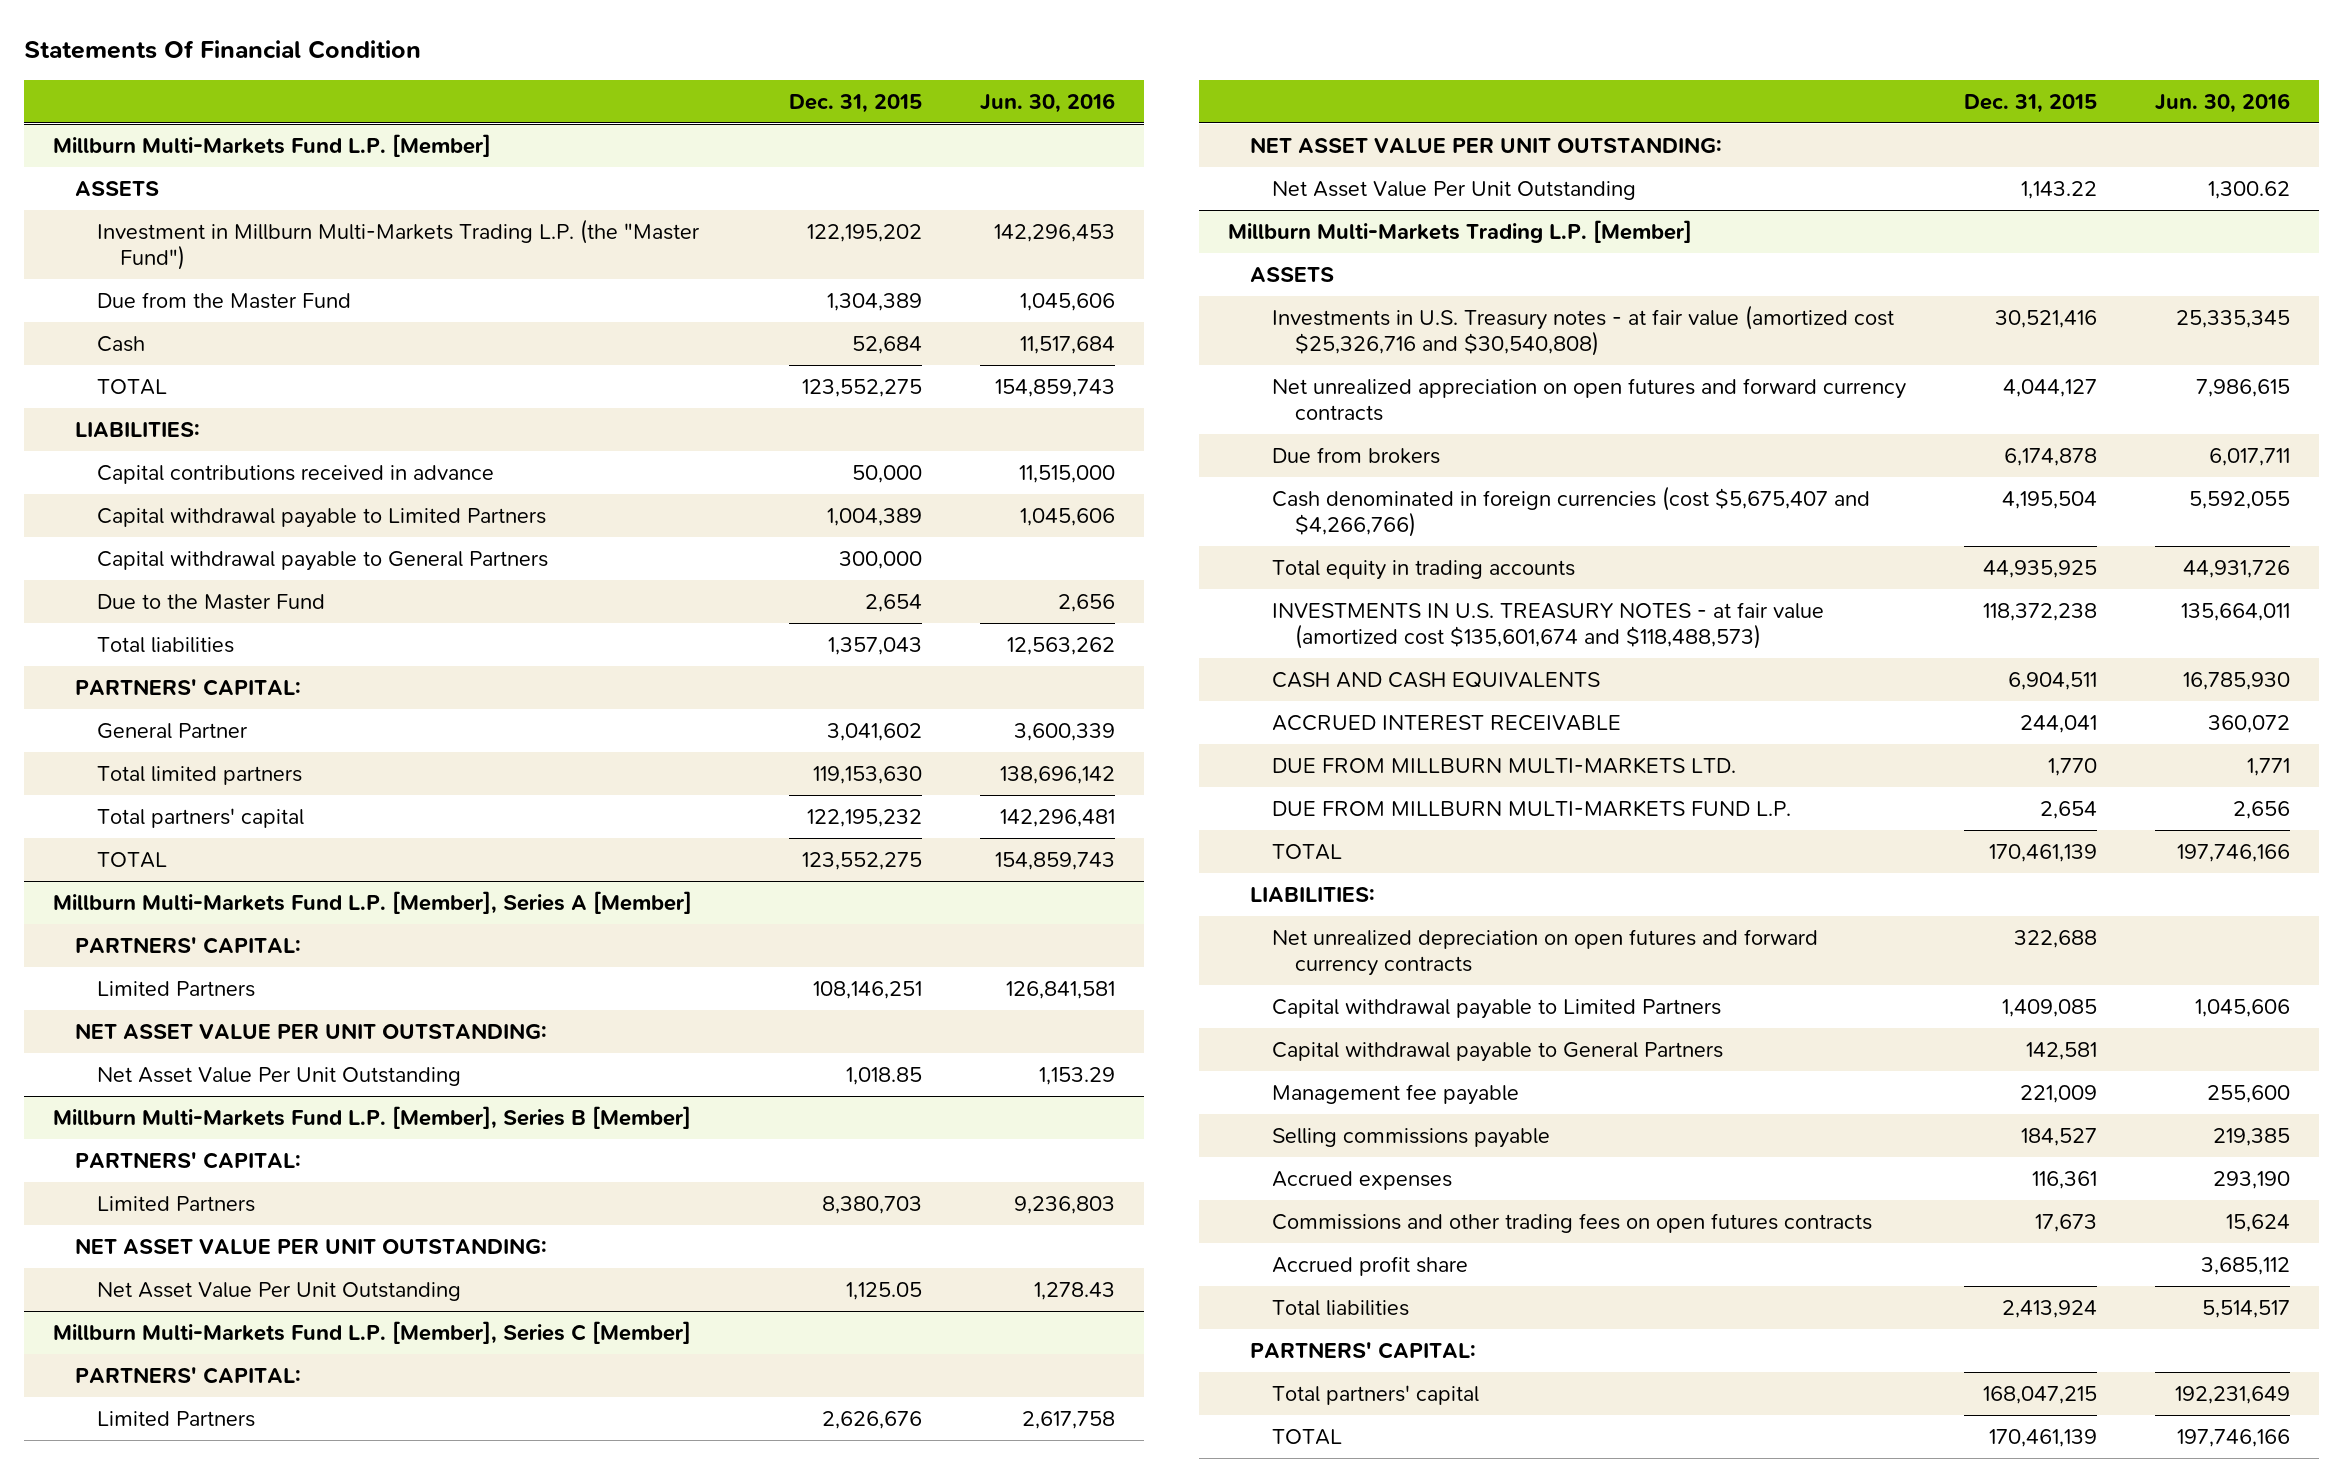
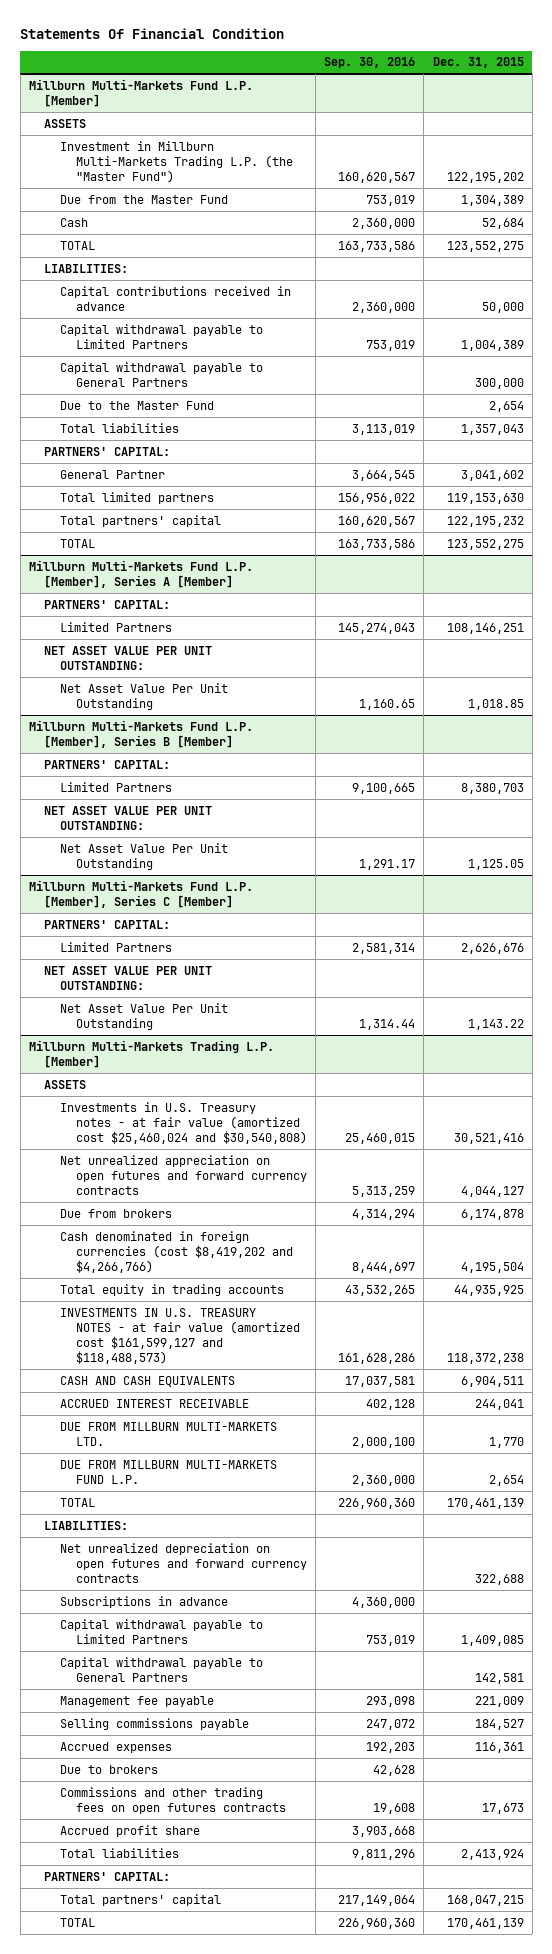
- | Dec. 31, 2015 | Jun. 30, 2016
+ | Sep. 30, 2016 | Dec. 31, 2015
@ Millburn Multi-Markets Trading L.P. [Member]
- Investments in U.S. Treasury notes - at fair value (amortized cost $25,326,716 and $30,540,808) | 30,521,416 | 25,335,345
+ Investments in U.S. Treasury notes - at fair value (amortized cost $25,460,024 and $30,540,808) | 25,460,015 | 30,521,416
- Cash denominated in foreign currencies (cost $5,675,407 and $4,266,766) | 4,195,504 | 5,592,055
+ Cash denominated in foreign currencies (cost $8,419,202 and $4,266,766) | 8,444,697 | 4,195,504
- INVESTMENTS IN U.S. TREASURY NOTES - at fair value (amortized cost $135,601,674 and $118,488,573) | 118,372,238 | 135,664,011
+ INVESTMENTS IN U.S. TREASURY NOTES - at fair value (amortized cost $161,599,127 and $118,488,573) | 161,628,286 | 118,372,238
+ Subscriptions in advance | 4,360,000 |
+ Due to brokers | 42,628 |

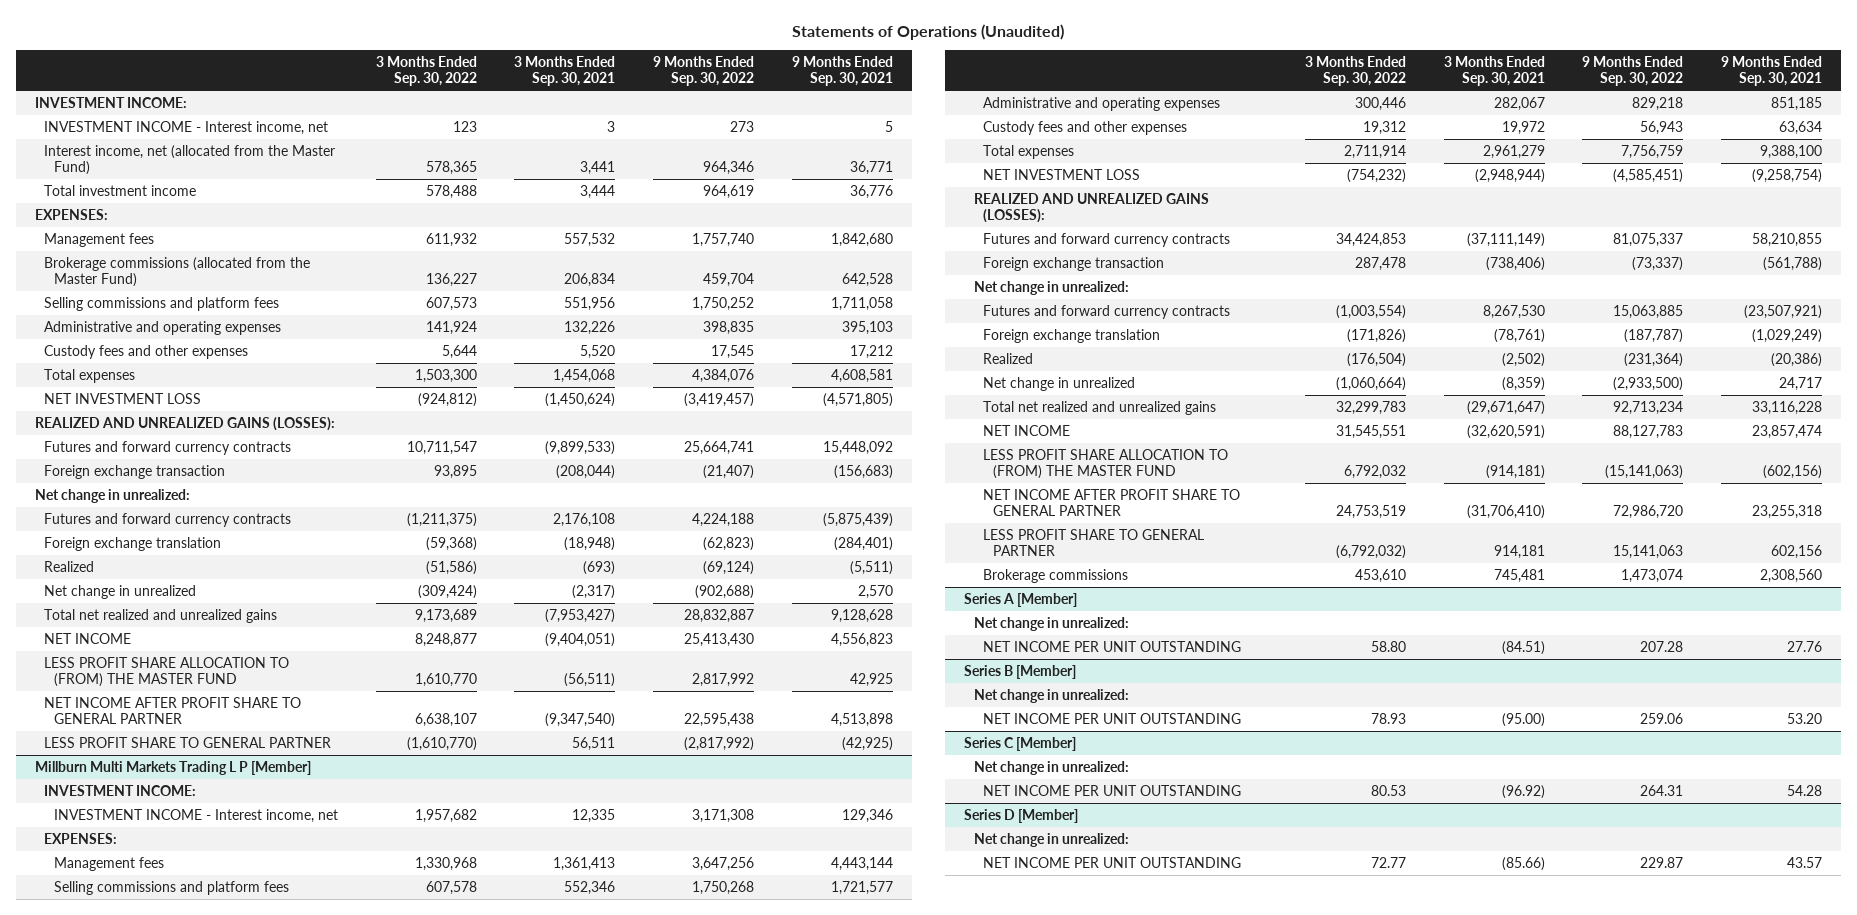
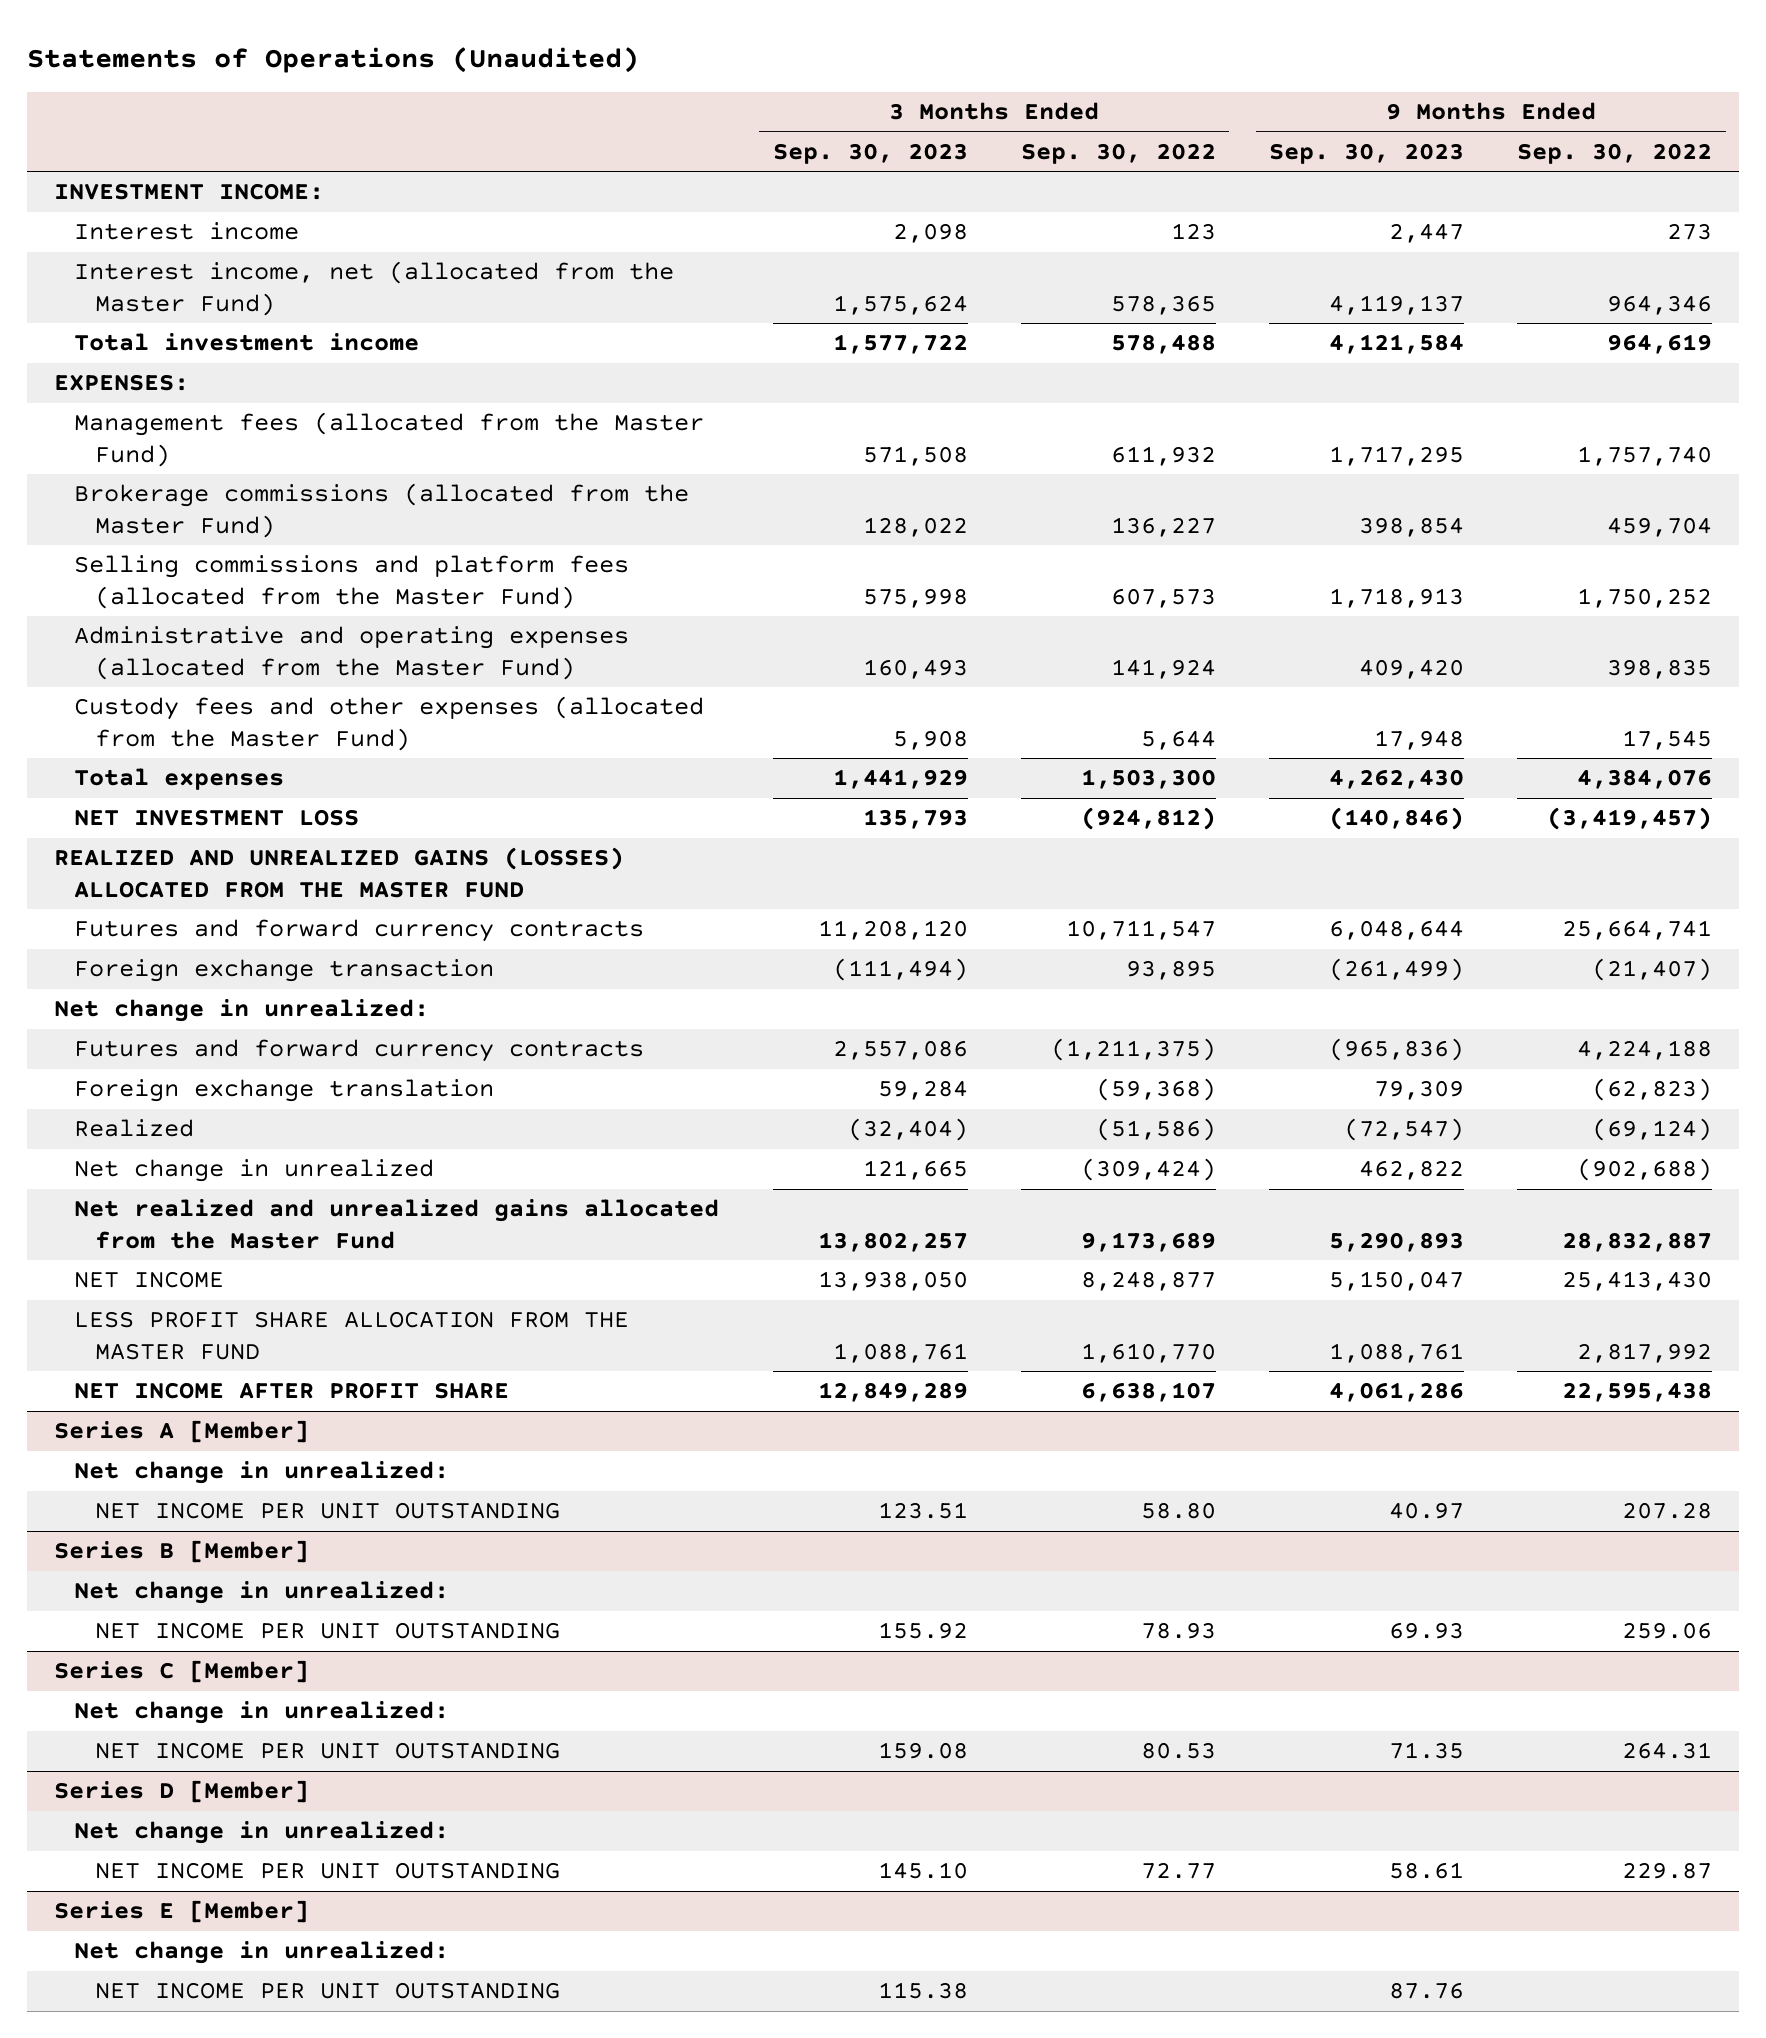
- | 3 Months Ended Sep. 30, 2022 | 3 Months Ended Sep. 30, 2021 | 9 Months Ended Sep. 30, 2022 | 9 Months Ended Sep. 30, 2021
+ | 3 Months Ended Sep. 30, 2023 | 3 Months Ended Sep. 30, 2022 | 9 Months Ended Sep. 30, 2023 | 9 Months Ended Sep. 30, 2022
- INVESTMENT INCOME - Interest income, net | 123 | 3 | 273 | 5
+ Interest income | 2,098 | 123 | 2,447 | 273
- Management fees | 611,932 | 557,532 | 1,757,740 | 1,842,680
+ Management fees (allocated from the Master Fund) | 571,508 | 611,932 | 1,717,295 | 1,757,740
- Selling commissions and platform fees | 607,573 | 551,956 | 1,750,252 | 1,711,058
- Administrative and operating expenses | 141,924 | 132,226 | 398,835 | 395,103
- Custody fees and other expenses | 5,644 | 5,520 | 17,545 | 17,212
+ Selling commissions and platform fees (allocated from the Master Fund) | 575,998 | 607,573 | 1,718,913 | 1,750,252
+ Administrative and operating expenses (allocated from the Master Fund) | 160,493 | 141,924 | 409,420 | 398,835
+ Custody fees and other expenses (allocated from the Master Fund) | 5,908 | 5,644 | 17,948 | 17,545
- REALIZED AND UNREALIZED GAINS (LOSSES):
+ REALIZED AND UNREALIZED GAINS (LOSSES) ALLOCATED FROM THE MASTER FUND
- Total net realized and unrealized gains | 9,173,689 | (7,953,427) | 28,832,887 | 9,128,628
+ Net realized and unrealized gains allocated from the Master Fund | 13,802,257 | 9,173,689 | 5,290,893 | 28,832,887
- LESS PROFIT SHARE ALLOCATION TO (FROM) THE MASTER FUND | 1,610,770 | (56,511) | 2,817,992 | 42,925
- NET INCOME AFTER PROFIT SHARE TO GENERAL PARTNER | 6,638,107 | (9,347,540) | 22,595,438 | 4,513,898
- LESS PROFIT SHARE TO GENERAL PARTNER | (1,610,770) | 56,511 | (2,817,992) | (42,925)
- Millburn Multi Markets Trading L P [Member]
- INVESTMENT INCOME:
- INVESTMENT INCOME - Interest income, net | 1,957,682 | 12,335 | 3,171,308 | 129,346
- EXPENSES:
- Management fees | 1,330,968 | 1,361,413 | 3,647,256 | 4,443,144
- Selling commissions and platform fees | 607,578 | 552,346 | 1,750,268 | 1,721,577
- Administrative and operating expenses | 300,446 | 282,067 | 829,218 | 851,185
- Custody fees and other expenses | 19,312 | 19,972 | 56,943 | 63,634
- Total expenses | 2,711,914 | 2,961,279 | 7,756,759 | 9,388,100
- NET INVESTMENT LOSS | (754,232) | (2,948,944) | (4,585,451) | (9,258,754)
- REALIZED AND UNREALIZED GAINS (LOSSES):
- Futures and forward currency contracts | 34,424,853 | (37,111,149) | 81,075,337 | 58,210,855
- Foreign exchange transaction | 287,478 | (738,406) | (73,337) | (561,788)
- Net change in unrealized:
- Futures and forward currency contracts | (1,003,554) | 8,267,530 | 15,063,885 | (23,507,921)
- Foreign exchange translation | (171,826) | (78,761) | (187,787) | (1,029,249)
- Realized | (176,504) | (2,502) | (231,364) | (20,386)
- Net change in unrealized | (1,060,664) | (8,359) | (2,933,500) | 24,717
- Total net realized and unrealized gains | 32,299,783 | (29,671,647) | 92,713,234 | 33,116,228
- NET INCOME | 31,545,551 | (32,620,591) | 88,127,783 | 23,857,474
- LESS PROFIT SHARE ALLOCATION TO (FROM) THE MASTER FUND | 6,792,032 | (914,181) | (15,141,063) | (602,156)
- NET INCOME AFTER PROFIT SHARE TO GENERAL PARTNER | 24,753,519 | (31,706,410) | 72,986,720 | 23,255,318
- LESS PROFIT SHARE TO GENERAL PARTNER | (6,792,032) | 914,181 | 15,141,063 | 602,156
- Brokerage commissions | 453,610 | 745,481 | 1,473,074 | 2,308,560
+ LESS PROFIT SHARE ALLOCATION FROM THE MASTER FUND | 1,088,761 | 1,610,770 | 1,088,761 | 2,817,992
+ NET INCOME AFTER PROFIT SHARE | 12,849,289 | 6,638,107 | 4,061,286 | 22,595,438
+ Series E [Member]
+ Net change in unrealized:
+ NET INCOME PER UNIT OUTSTANDING | 115.38 | | 87.76 |

